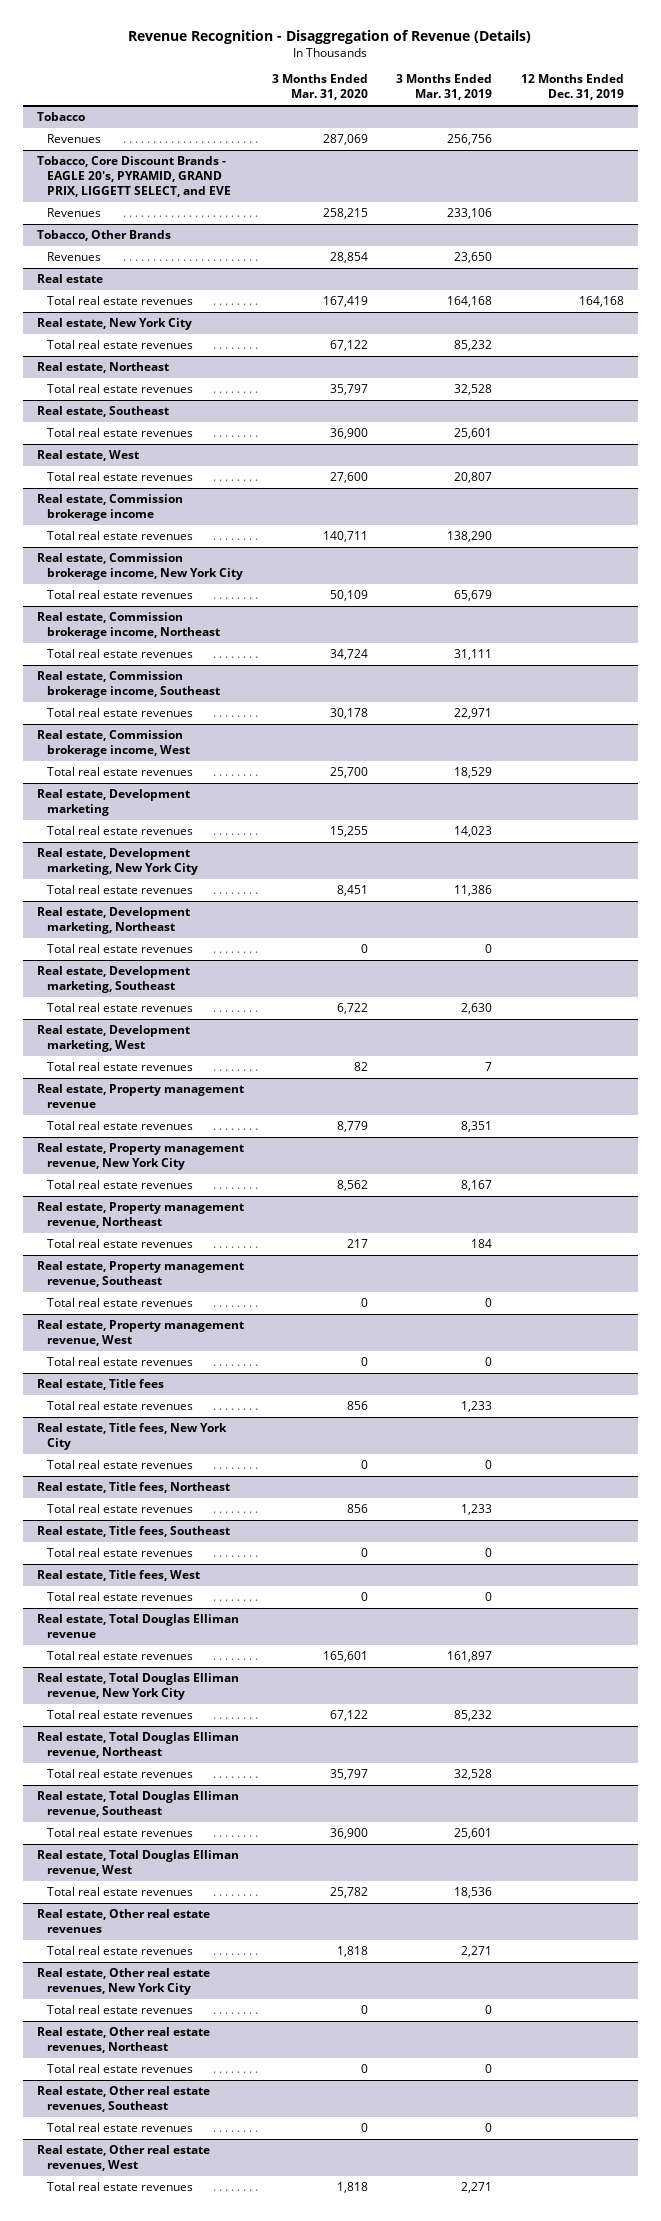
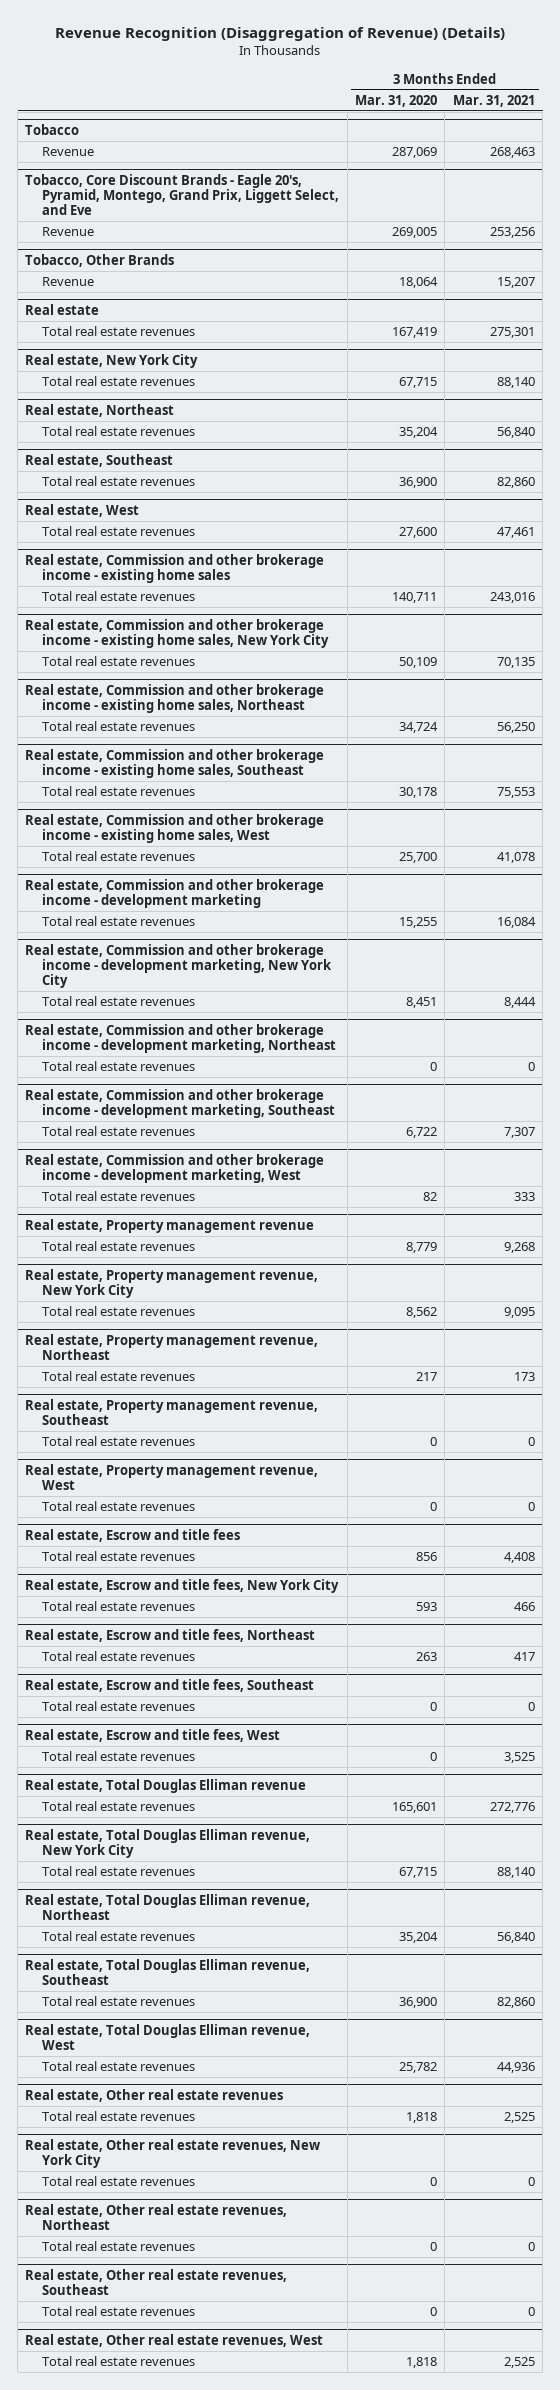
- Revenue Recognition - Disaggregation of Revenue (Details)
+ Revenue Recognition (Disaggregation of Revenue) (Details)
- | 3 Months Ended Mar. 31, 2020 | 3 Months Ended Mar. 31, 2019 | 12 Months Ended Dec. 31, 2019
+ | 3 Months Ended Mar. 31, 2020 | 3 Months Ended Mar. 31, 2021
@ Tobacco
- Revenues | 287,069 | 256,756 |
- Tobacco, Core Discount Brands - EAGLE 20's, PYRAMID, GRAND PRIX, LIGGETT SELECT, and EVE
- Revenues | 258,215 | 233,106 |
@ Tobacco
+ Revenue | 287,069 | 268,463
+ Tobacco, Core Discount Brands - Eagle 20's, Pyramid, Montego, Grand Prix, Liggett Select, and Eve
+ Revenue | 269,005 | 253,256
@ Tobacco, Other Brands
- Revenues | 28,854 | 23,650 |
+ Revenue | 18,064 | 15,207
@ Real estate, New York City
- Total real estate revenues | 67,122 | 85,232 |
+ Total real estate revenues | 67,715 | 88,140
@ Real estate, Northeast
- Total real estate revenues | 35,797 | 32,528 |
+ Total real estate revenues | 35,204 | 56,840
- Real estate, Commission brokerage income
+ Real estate, Commission and other brokerage income - existing home sales
- Real estate, Commission brokerage income, New York City
+ Real estate, Commission and other brokerage income - existing home sales, New York City
- Real estate, Commission brokerage income, Northeast
+ Real estate, Commission and other brokerage income - existing home sales, Northeast
- Real estate, Commission brokerage income, Southeast
+ Real estate, Commission and other brokerage income - existing home sales, Southeast
- Real estate, Commission brokerage income, West
+ Real estate, Commission and other brokerage income - existing home sales, West
- Real estate, Development marketing
+ Real estate, Commission and other brokerage income - development marketing
- Real estate, Development marketing, New York City
+ Real estate, Commission and other brokerage income - development marketing, New York City
- Real estate, Development marketing, Northeast
+ Real estate, Commission and other brokerage income - development marketing, Northeast
- Real estate, Development marketing, Southeast
+ Real estate, Commission and other brokerage income - development marketing, Southeast
- Real estate, Development marketing, West
+ Real estate, Commission and other brokerage income - development marketing, West
- Real estate, Title fees
- Total real estate revenues | 856 | 1,233 |
- Real estate, Title fees, New York City
- Total real estate revenues | 0 | 0 |
- Real estate, Title fees, Northeast
+ Real estate, Escrow and title fees
- Real estate, Title fees, Southeast
+ Real estate, Escrow and title fees, New York City
+ Total real estate revenues | 593 | 466
+ Real estate, Escrow and title fees, Northeast
+ Total real estate revenues | 263 | 417
+ Real estate, Escrow and title fees, Southeast
- Real estate, Title fees, West
+ Real estate, Escrow and title fees, West
@ Real estate, Total Douglas Elliman revenue, New York City
- Total real estate revenues | 67,122 | 85,232 |
+ Total real estate revenues | 67,715 | 88,140
@ Real estate, Total Douglas Elliman revenue, Northeast
- Total real estate revenues | 35,797 | 32,528 |
+ Total real estate revenues | 35,204 | 56,840

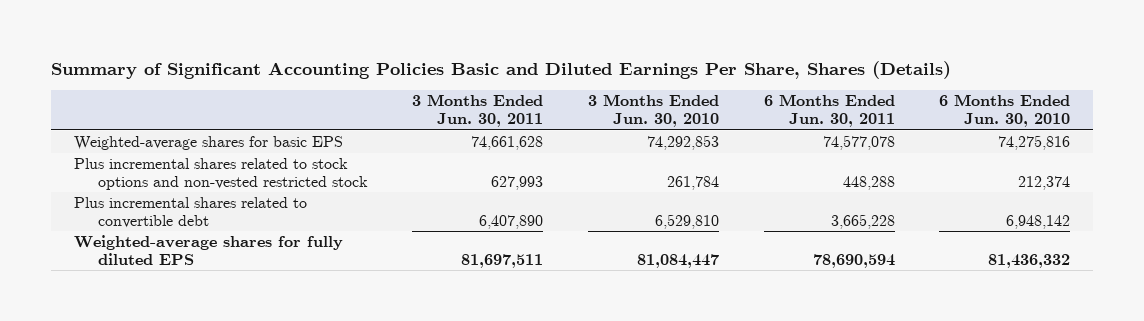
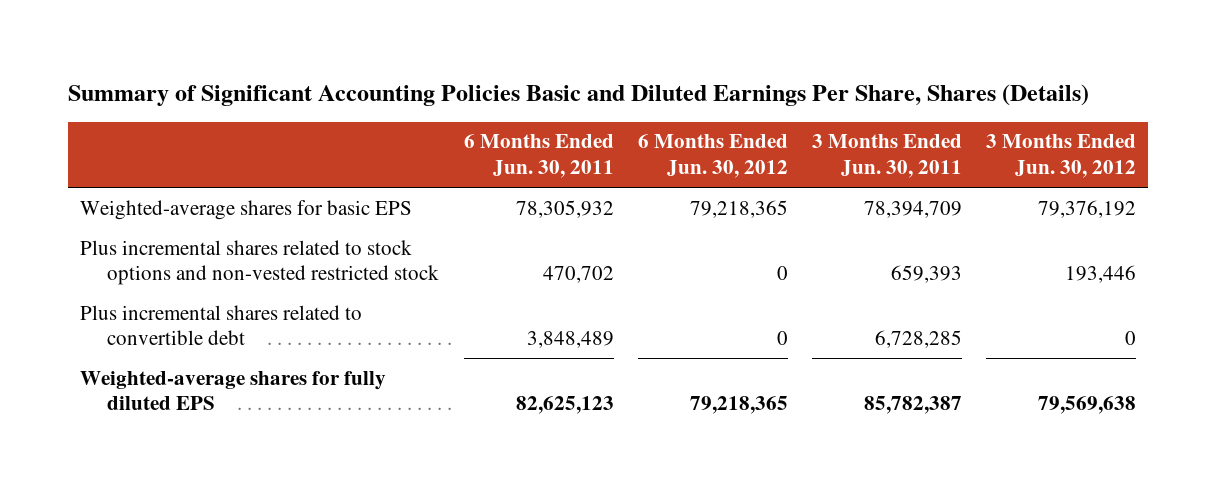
- | 3 Months Ended Jun. 30, 2011 | 3 Months Ended Jun. 30, 2010 | 6 Months Ended Jun. 30, 2011 | 6 Months Ended Jun. 30, 2010
+ | 6 Months Ended Jun. 30, 2011 | 6 Months Ended Jun. 30, 2012 | 3 Months Ended Jun. 30, 2011 | 3 Months Ended Jun. 30, 2012
- Weighted-average shares for basic EPS | 74,661,628 | 74,292,853 | 74,577,078 | 74,275,816
- Plus incremental shares related to stock options and non-vested restricted stock | 627,993 | 261,784 | 448,288 | 212,374
- Plus incremental shares related to convertible debt | 6,407,890 | 6,529,810 | 3,665,228 | 6,948,142
- Weighted-average shares for fully diluted EPS | 81,697,511 | 81,084,447 | 78,690,594 | 81,436,332
+ Weighted-average shares for basic EPS | 78,305,932 | 79,218,365 | 78,394,709 | 79,376,192
+ Plus incremental shares related to stock options and non-vested restricted stock | 470,702 | 0 | 659,393 | 193,446
+ Plus incremental shares related to convertible debt | 3,848,489 | 0 | 6,728,285 | 0
+ Weighted-average shares for fully diluted EPS | 82,625,123 | 79,218,365 | 85,782,387 | 79,569,638

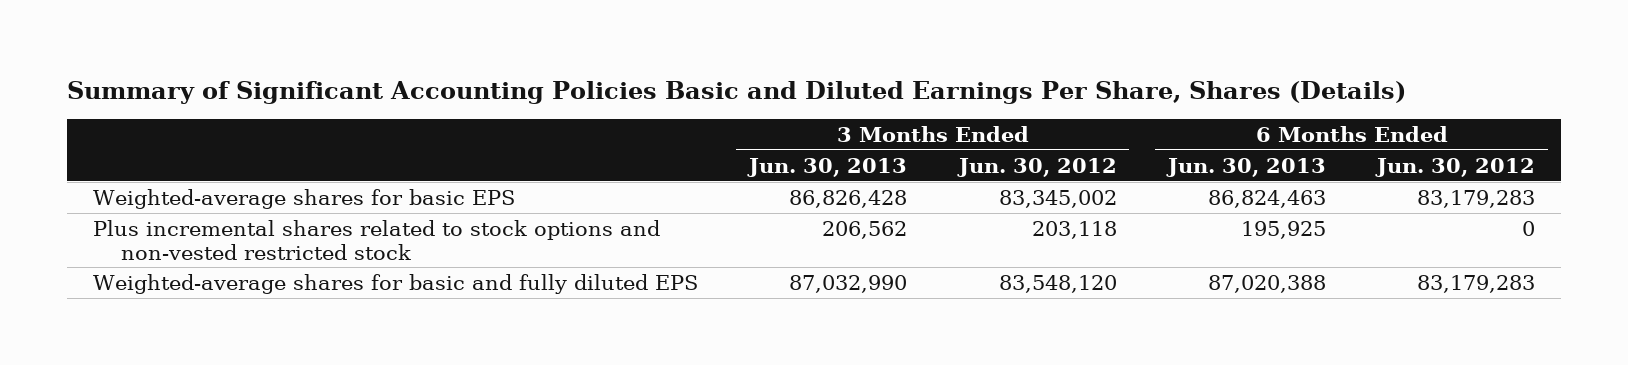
- | 6 Months Ended Jun. 30, 2011 | 6 Months Ended Jun. 30, 2012 | 3 Months Ended Jun. 30, 2011 | 3 Months Ended Jun. 30, 2012
+ | 3 Months Ended Jun. 30, 2013 | 3 Months Ended Jun. 30, 2012 | 6 Months Ended Jun. 30, 2013 | 6 Months Ended Jun. 30, 2012
- Weighted-average shares for basic EPS | 78,305,932 | 79,218,365 | 78,394,709 | 79,376,192
- Plus incremental shares related to stock options and non-vested restricted stock | 470,702 | 0 | 659,393 | 193,446
- Plus incremental shares related to convertible debt | 3,848,489 | 0 | 6,728,285 | 0
- Weighted-average shares for fully diluted EPS | 82,625,123 | 79,218,365 | 85,782,387 | 79,569,638
+ Weighted-average shares for basic EPS | 86,826,428 | 83,345,002 | 86,824,463 | 83,179,283
+ Plus incremental shares related to stock options and non-vested restricted stock | 206,562 | 203,118 | 195,925 | 0
+ Weighted-average shares for basic and fully diluted EPS | 87,032,990 | 83,548,120 | 87,020,388 | 83,179,283

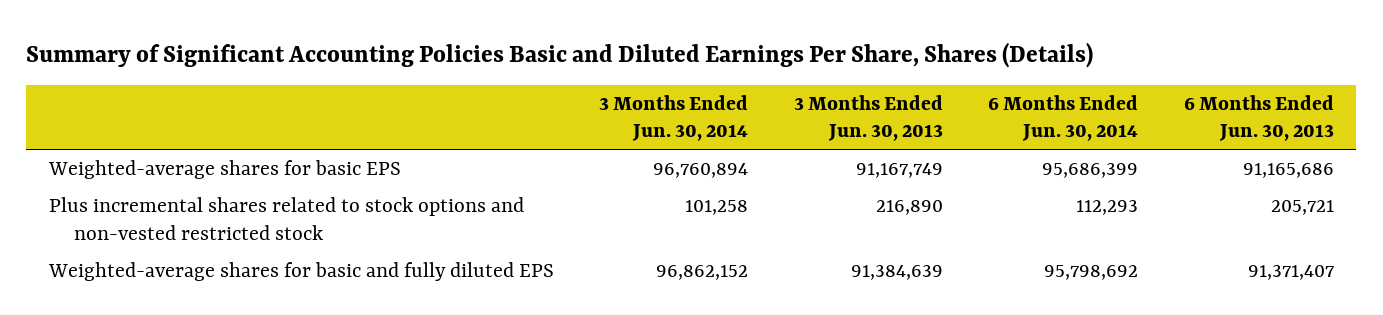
- | 3 Months Ended Jun. 30, 2013 | 3 Months Ended Jun. 30, 2012 | 6 Months Ended Jun. 30, 2013 | 6 Months Ended Jun. 30, 2012
+ | 3 Months Ended Jun. 30, 2014 | 3 Months Ended Jun. 30, 2013 | 6 Months Ended Jun. 30, 2014 | 6 Months Ended Jun. 30, 2013
- Weighted-average shares for basic EPS | 86,826,428 | 83,345,002 | 86,824,463 | 83,179,283
- Plus incremental shares related to stock options and non-vested restricted stock | 206,562 | 203,118 | 195,925 | 0
- Weighted-average shares for basic and fully diluted EPS | 87,032,990 | 83,548,120 | 87,020,388 | 83,179,283
+ Weighted-average shares for basic EPS | 96,760,894 | 91,167,749 | 95,686,399 | 91,165,686
+ Plus incremental shares related to stock options and non-vested restricted stock | 101,258 | 216,890 | 112,293 | 205,721
+ Weighted-average shares for basic and fully diluted EPS | 96,862,152 | 91,384,639 | 95,798,692 | 91,371,407

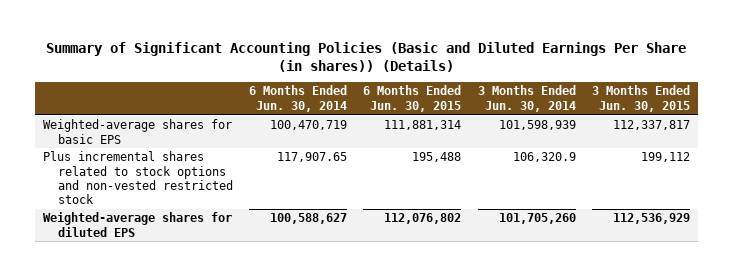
- Summary of Significant Accounting Policies Basic and Diluted Earnings Per Share, Shares (Details)
+ Summary of Significant Accounting Policies (Basic and Diluted Earnings Per Share (in shares)) (Details)
- | 3 Months Ended Jun. 30, 2014 | 3 Months Ended Jun. 30, 2013 | 6 Months Ended Jun. 30, 2014 | 6 Months Ended Jun. 30, 2013
+ | 6 Months Ended Jun. 30, 2014 | 6 Months Ended Jun. 30, 2015 | 3 Months Ended Jun. 30, 2014 | 3 Months Ended Jun. 30, 2015
- Weighted-average shares for basic EPS | 96,760,894 | 91,167,749 | 95,686,399 | 91,165,686
- Plus incremental shares related to stock options and non-vested restricted stock | 101,258 | 216,890 | 112,293 | 205,721
- Weighted-average shares for basic and fully diluted EPS | 96,862,152 | 91,384,639 | 95,798,692 | 91,371,407
+ Weighted-average shares for basic EPS | 100,470,719 | 111,881,314 | 101,598,939 | 112,337,817
+ Plus incremental shares related to stock options and non-vested restricted stock | 117,907.65 | 195,488 | 106,320.9 | 199,112
+ Weighted-average shares for diluted EPS | 100,588,627 | 112,076,802 | 101,705,260 | 112,536,929

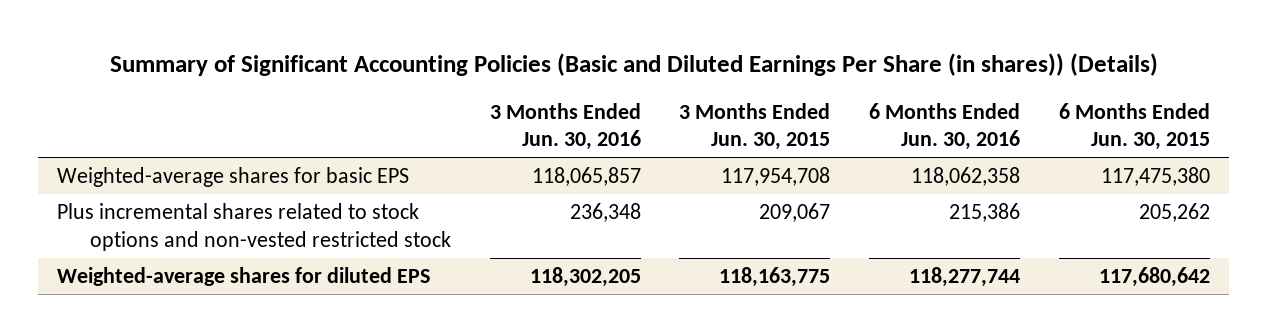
- | 6 Months Ended Jun. 30, 2014 | 6 Months Ended Jun. 30, 2015 | 3 Months Ended Jun. 30, 2014 | 3 Months Ended Jun. 30, 2015
+ | 3 Months Ended Jun. 30, 2016 | 3 Months Ended Jun. 30, 2015 | 6 Months Ended Jun. 30, 2016 | 6 Months Ended Jun. 30, 2015
- Weighted-average shares for basic EPS | 100,470,719 | 111,881,314 | 101,598,939 | 112,337,817
- Plus incremental shares related to stock options and non-vested restricted stock | 117,907.65 | 195,488 | 106,320.9 | 199,112
- Weighted-average shares for diluted EPS | 100,588,627 | 112,076,802 | 101,705,260 | 112,536,929
+ Weighted-average shares for basic EPS | 118,065,857 | 117,954,708 | 118,062,358 | 117,475,380
+ Plus incremental shares related to stock options and non-vested restricted stock | 236,348 | 209,067 | 215,386 | 205,262
+ Weighted-average shares for diluted EPS | 118,302,205 | 118,163,775 | 118,277,744 | 117,680,642

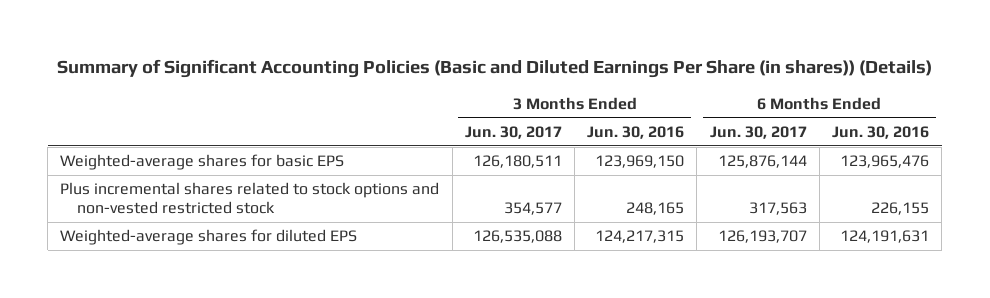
- | 3 Months Ended Jun. 30, 2016 | 3 Months Ended Jun. 30, 2015 | 6 Months Ended Jun. 30, 2016 | 6 Months Ended Jun. 30, 2015
+ | 3 Months Ended Jun. 30, 2017 | 3 Months Ended Jun. 30, 2016 | 6 Months Ended Jun. 30, 2017 | 6 Months Ended Jun. 30, 2016
- Weighted-average shares for basic EPS | 118,065,857 | 117,954,708 | 118,062,358 | 117,475,380
- Plus incremental shares related to stock options and non-vested restricted stock | 236,348 | 209,067 | 215,386 | 205,262
- Weighted-average shares for diluted EPS | 118,302,205 | 118,163,775 | 118,277,744 | 117,680,642
+ Weighted-average shares for basic EPS | 126,180,511 | 123,969,150 | 125,876,144 | 123,965,476
+ Plus incremental shares related to stock options and non-vested restricted stock | 354,577 | 248,165 | 317,563 | 226,155
+ Weighted-average shares for diluted EPS | 126,535,088 | 124,217,315 | 126,193,707 | 124,191,631

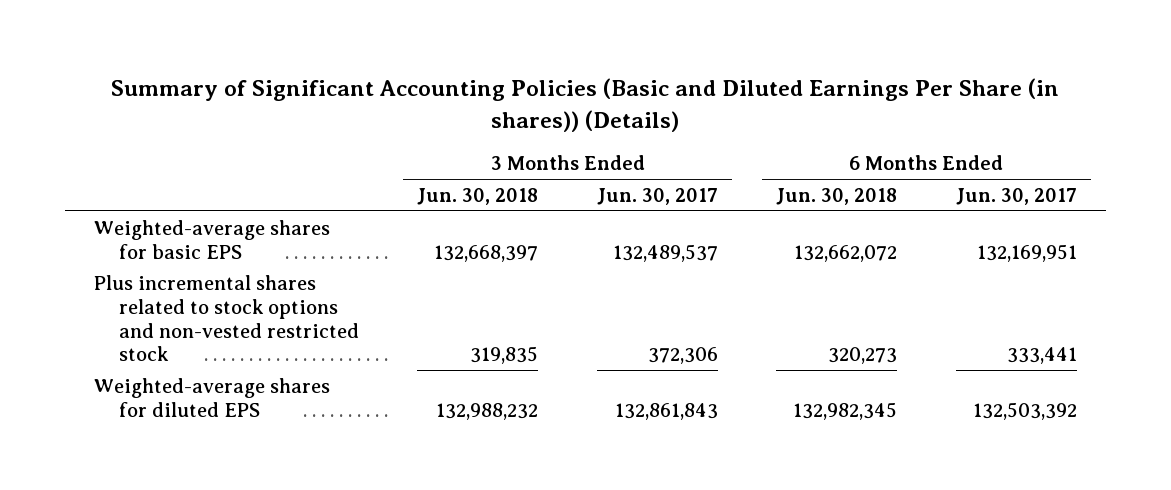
- | 3 Months Ended Jun. 30, 2017 | 3 Months Ended Jun. 30, 2016 | 6 Months Ended Jun. 30, 2017 | 6 Months Ended Jun. 30, 2016
+ | 3 Months Ended Jun. 30, 2018 | 3 Months Ended Jun. 30, 2017 | 6 Months Ended Jun. 30, 2018 | 6 Months Ended Jun. 30, 2017
- Weighted-average shares for basic EPS | 126,180,511 | 123,969,150 | 125,876,144 | 123,965,476
- Plus incremental shares related to stock options and non-vested restricted stock | 354,577 | 248,165 | 317,563 | 226,155
- Weighted-average shares for diluted EPS | 126,535,088 | 124,217,315 | 126,193,707 | 124,191,631
+ Weighted-average shares for basic EPS | 132,668,397 | 132,489,537 | 132,662,072 | 132,169,951
+ Plus incremental shares related to stock options and non-vested restricted stock | 319,835 | 372,306 | 320,273 | 333,441
+ Weighted-average shares for diluted EPS | 132,988,232 | 132,861,843 | 132,982,345 | 132,503,392

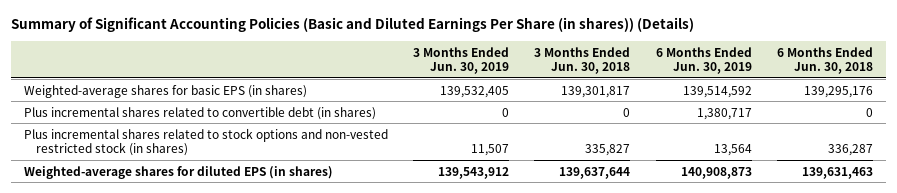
- | 3 Months Ended Jun. 30, 2018 | 3 Months Ended Jun. 30, 2017 | 6 Months Ended Jun. 30, 2018 | 6 Months Ended Jun. 30, 2017
+ | 3 Months Ended Jun. 30, 2019 | 3 Months Ended Jun. 30, 2018 | 6 Months Ended Jun. 30, 2019 | 6 Months Ended Jun. 30, 2018
- Weighted-average shares for basic EPS | 132,668,397 | 132,489,537 | 132,662,072 | 132,169,951
- Plus incremental shares related to stock options and non-vested restricted stock | 319,835 | 372,306 | 320,273 | 333,441
- Weighted-average shares for diluted EPS | 132,988,232 | 132,861,843 | 132,982,345 | 132,503,392
+ Weighted-average shares for basic EPS (in shares) | 139,532,405 | 139,301,817 | 139,514,592 | 139,295,176
+ Plus incremental shares related to convertible debt (in shares) | 0 | 0 | 1,380,717 | 0
+ Plus incremental shares related to stock options and non-vested restricted stock (in shares) | 11,507 | 335,827 | 13,564 | 336,287
+ Weighted-average shares for diluted EPS (in shares) | 139,543,912 | 139,637,644 | 140,908,873 | 139,631,463

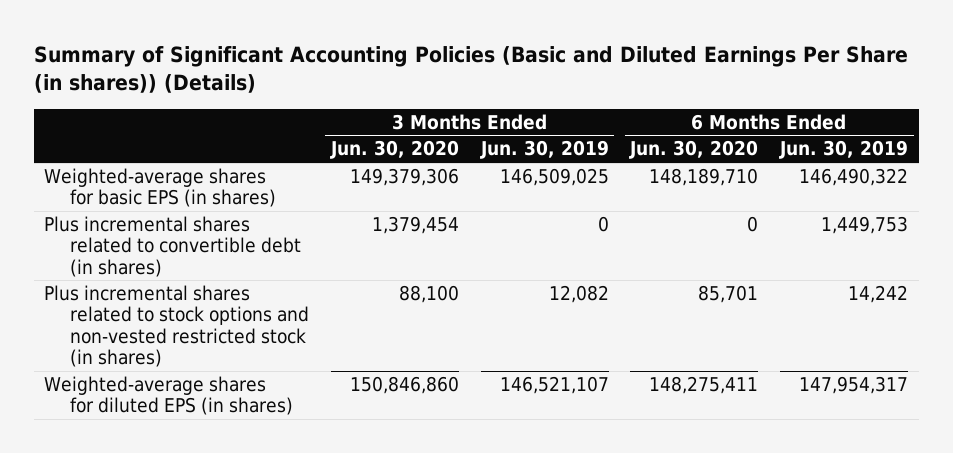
- | 3 Months Ended Jun. 30, 2019 | 3 Months Ended Jun. 30, 2018 | 6 Months Ended Jun. 30, 2019 | 6 Months Ended Jun. 30, 2018
+ | 3 Months Ended Jun. 30, 2020 | 3 Months Ended Jun. 30, 2019 | 6 Months Ended Jun. 30, 2020 | 6 Months Ended Jun. 30, 2019
- Weighted-average shares for basic EPS (in shares) | 139,532,405 | 139,301,817 | 139,514,592 | 139,295,176
- Plus incremental shares related to convertible debt (in shares) | 0 | 0 | 1,380,717 | 0
- Plus incremental shares related to stock options and non-vested restricted stock (in shares) | 11,507 | 335,827 | 13,564 | 336,287
- Weighted-average shares for diluted EPS (in shares) | 139,543,912 | 139,637,644 | 140,908,873 | 139,631,463
+ Weighted-average shares for basic EPS (in shares) | 149,379,306 | 146,509,025 | 148,189,710 | 146,490,322
+ Plus incremental shares related to convertible debt (in shares) | 1,379,454 | 0 | 0 | 1,449,753
+ Plus incremental shares related to stock options and non-vested restricted stock (in shares) | 88,100 | 12,082 | 85,701 | 14,242
+ Weighted-average shares for diluted EPS (in shares) | 150,846,860 | 146,521,107 | 148,275,411 | 147,954,317

